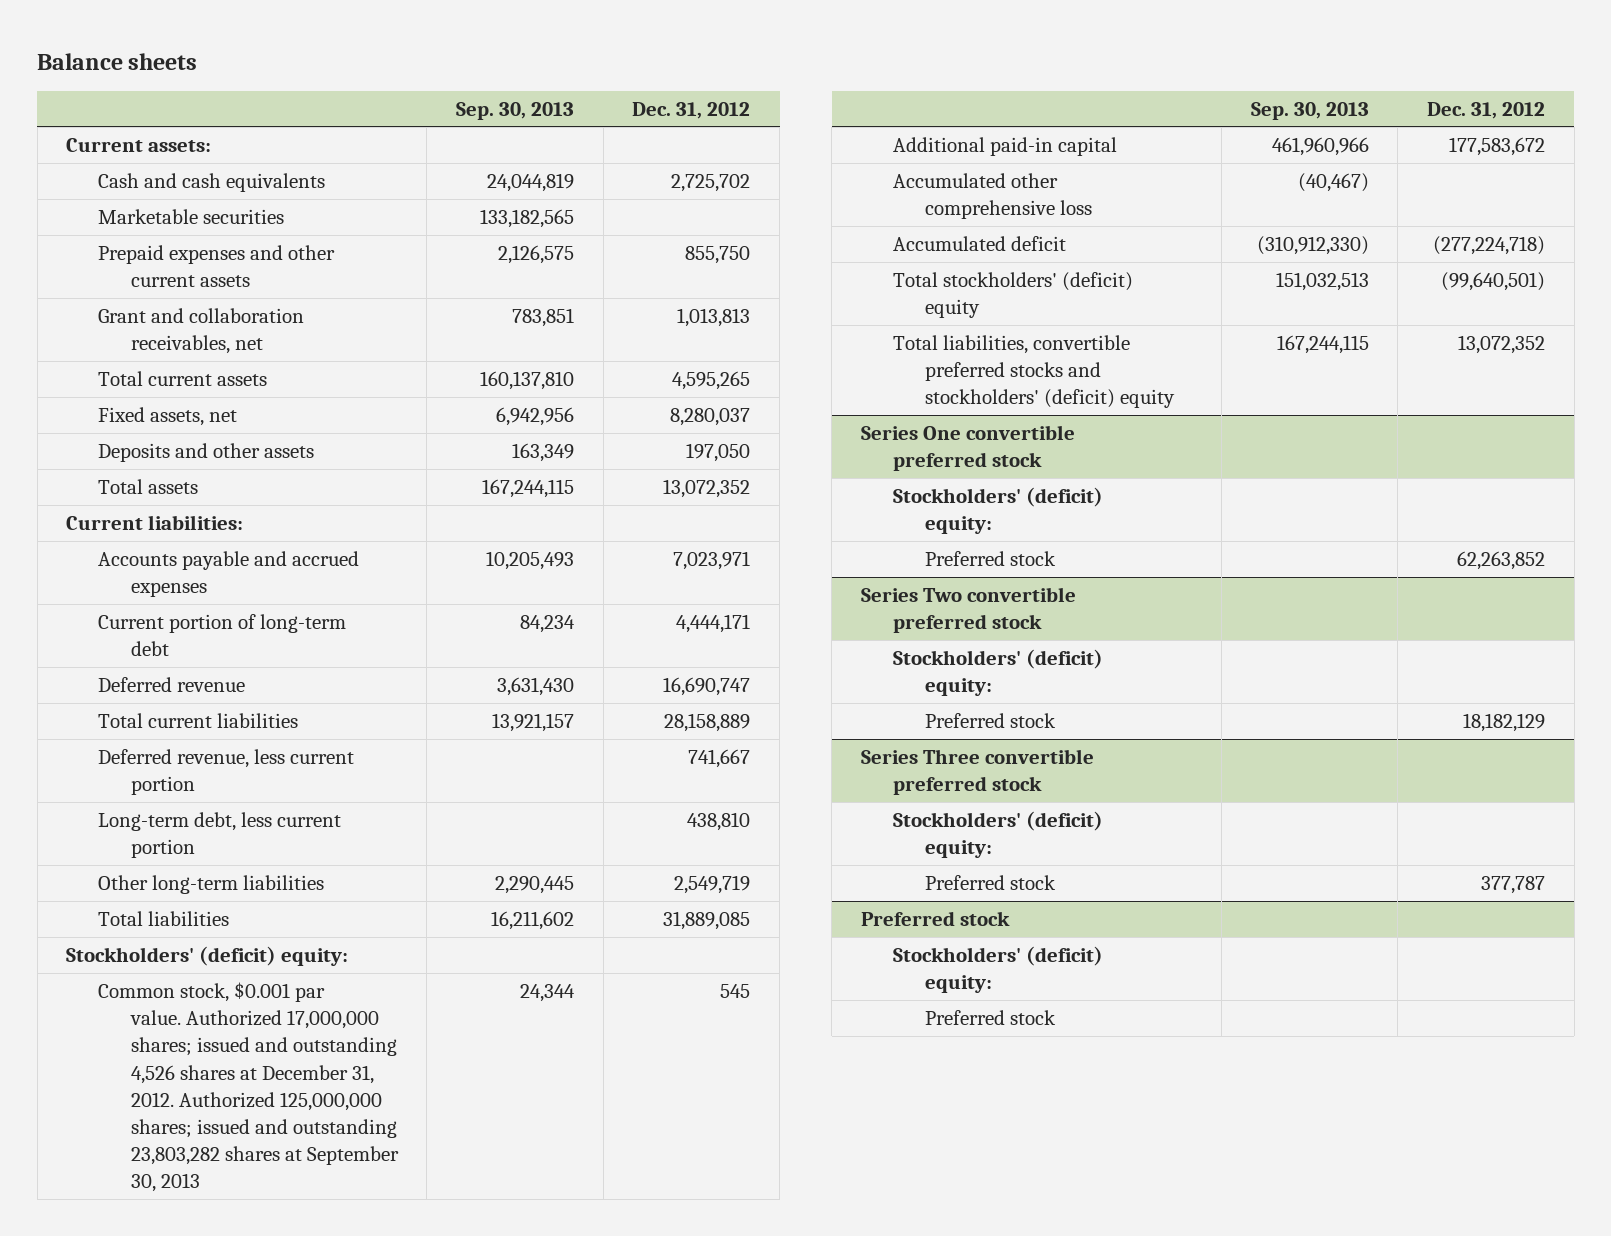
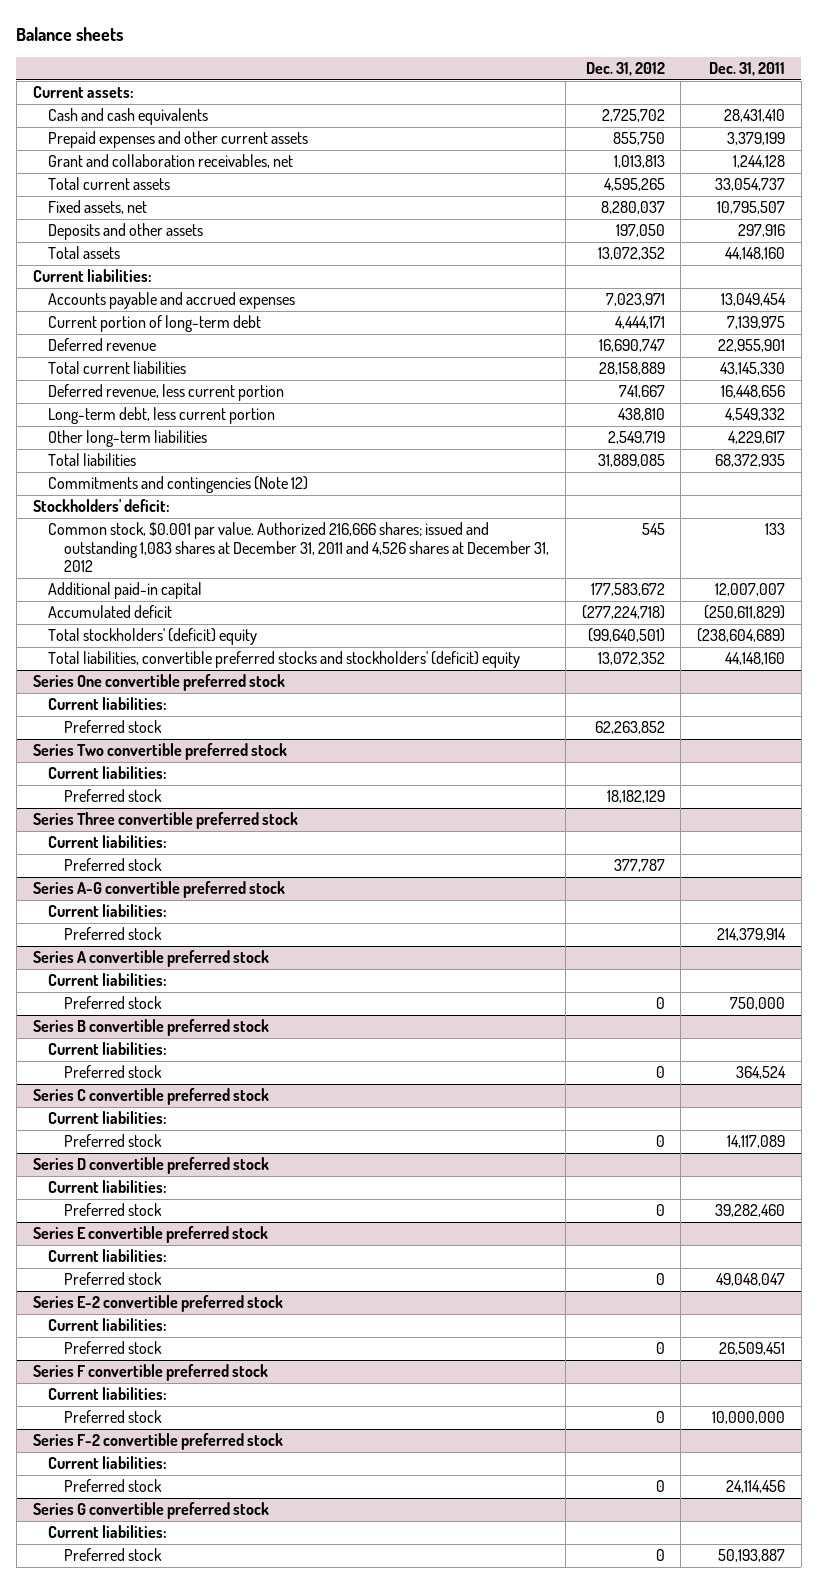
- | Sep. 30, 2013 | Dec. 31, 2012
+ | Dec. 31, 2012 | Dec. 31, 2011
- Marketable securities | 133,182,565 |
- Stockholders' (deficit) equity:
- Common stock, $0.001 par value. Authorized 17,000,000 shares; issued and outstanding 4,526 shares at December 31, 2012. Authorized 125,000,000 shares; issued and outstanding 23,803,282 shares at September 30, 2013 | 24,344 | 545
+ Commitments and contingencies (Note 12)
+ Stockholders' deficit:
+ Common stock, $0.001 par value. Authorized 216,666 shares; issued and outstanding 1,083 shares at December 31, 2011 and 4,526 shares at December 31, 2012 | 545 | 133
- Accumulated other comprehensive loss | (40,467) |
@ Series One convertible preferred stock
- Stockholders' (deficit) equity:
+ Current liabilities:
@ Series Two convertible preferred stock
- Stockholders' (deficit) equity:
+ Current liabilities:
@ Series Three convertible preferred stock
- Stockholders' (deficit) equity:
+ Current liabilities:
- Preferred stock
- Stockholders' (deficit) equity:
+ Series A-G convertible preferred stock
+ Current liabilities:
+ Series A convertible preferred stock
+ Current liabilities:
+ Preferred stock | 0 | 750,000
+ Series B convertible preferred stock
+ Current liabilities:
+ Preferred stock | 0 | 364,524
+ Series C convertible preferred stock
+ Current liabilities:
+ Preferred stock | 0 | 14,117,089
+ Series D convertible preferred stock
+ Current liabilities:
+ Preferred stock | 0 | 39,282,460
+ Series E convertible preferred stock
+ Current liabilities:
+ Preferred stock | 0 | 49,048,047
+ Series E-2 convertible preferred stock
+ Current liabilities:
+ Preferred stock | 0 | 26,509,451
+ Series F convertible preferred stock
+ Current liabilities:
+ Preferred stock | 0 | 10,000,000
+ Series F-2 convertible preferred stock
+ Current liabilities:
+ Preferred stock | 0 | 24,114,456
+ Series G convertible preferred stock
+ Current liabilities:
+ Preferred stock | 0 | 50,193,887

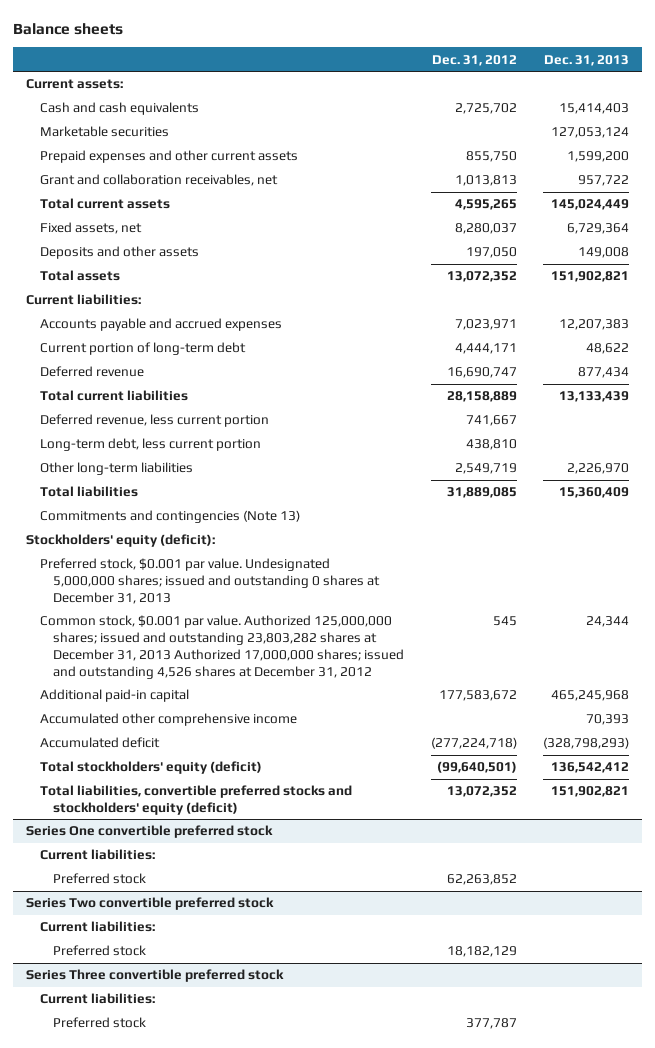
- | Dec. 31, 2012 | Dec. 31, 2011
+ | Dec. 31, 2012 | Dec. 31, 2013
+ Marketable securities | | 127,053,124
- Commitments and contingencies (Note 12)
- Stockholders' deficit:
- Common stock, $0.001 par value. Authorized 216,666 shares; issued and outstanding 1,083 shares at December 31, 2011 and 4,526 shares at December 31, 2012 | 545 | 133
+ Commitments and contingencies (Note 13)
+ Stockholders' equity (deficit):
+ Preferred stock, $0.001 par value. Undesignated 5,000,000 shares; issued and outstanding 0 shares at December 31, 2013
+ Common stock, $0.001 par value. Authorized 125,000,000 shares; issued and outstanding 23,803,282 shares at December 31, 2013 Authorized 17,000,000 shares; issued and outstanding 4,526 shares at December 31, 2012 | 545 | 24,344
+ Accumulated other comprehensive income | | 70,393
- Total stockholders' (deficit) equity | (99,640,501) | (238,604,689)
- Total liabilities, convertible preferred stocks and stockholders' (deficit) equity | 13,072,352 | 44,148,160
+ Total stockholders' equity (deficit) | (99,640,501) | 136,542,412
+ Total liabilities, convertible preferred stocks and stockholders' equity (deficit) | 13,072,352 | 151,902,821
- Series A-G convertible preferred stock
- Current liabilities:
- Preferred stock | | 214,379,914
- Series A convertible preferred stock
- Current liabilities:
- Preferred stock | 0 | 750,000
- Series B convertible preferred stock
- Current liabilities:
- Preferred stock | 0 | 364,524
- Series C convertible preferred stock
- Current liabilities:
- Preferred stock | 0 | 14,117,089
- Series D convertible preferred stock
- Current liabilities:
- Preferred stock | 0 | 39,282,460
- Series E convertible preferred stock
- Current liabilities:
- Preferred stock | 0 | 49,048,047
- Series E-2 convertible preferred stock
- Current liabilities:
- Preferred stock | 0 | 26,509,451
- Series F convertible preferred stock
- Current liabilities:
- Preferred stock | 0 | 10,000,000
- Series F-2 convertible preferred stock
- Current liabilities:
- Preferred stock | 0 | 24,114,456
- Series G convertible preferred stock
- Current liabilities:
- Preferred stock | 0 | 50,193,887

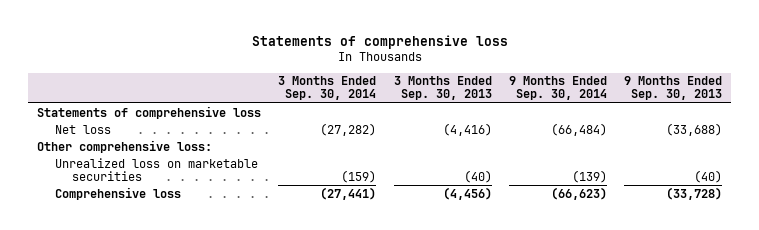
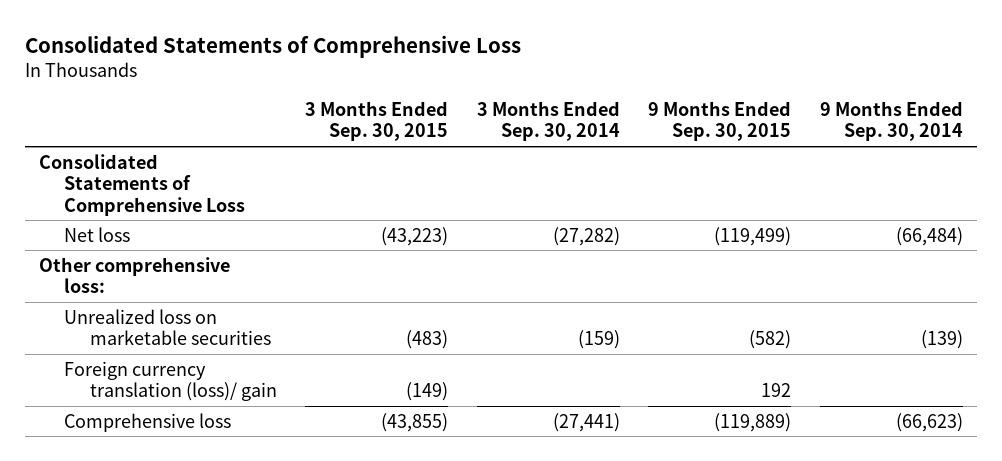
- Statements of comprehensive loss
+ Consolidated Statements of Comprehensive Loss
- | 3 Months Ended Sep. 30, 2014 | 3 Months Ended Sep. 30, 2013 | 9 Months Ended Sep. 30, 2014 | 9 Months Ended Sep. 30, 2013
+ | 3 Months Ended Sep. 30, 2015 | 3 Months Ended Sep. 30, 2014 | 9 Months Ended Sep. 30, 2015 | 9 Months Ended Sep. 30, 2014
- Statements of comprehensive loss
+ Consolidated Statements of Comprehensive Loss
+ Foreign currency translation (loss)/ gain | (149) | | 192 |

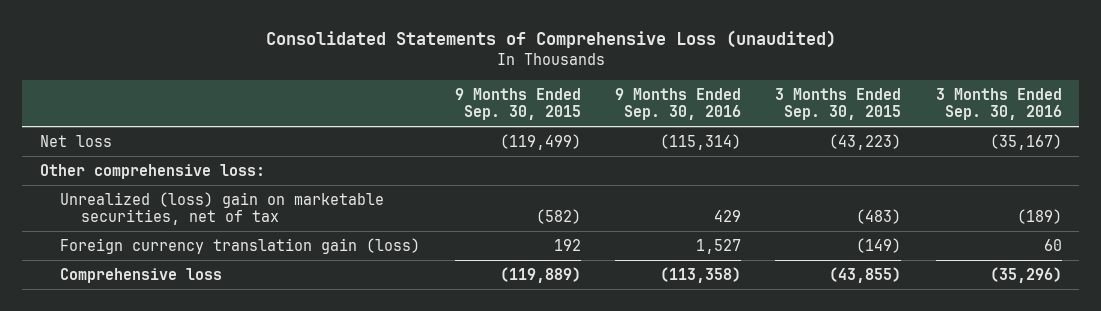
- Consolidated Statements of Comprehensive Loss
+ Consolidated Statements of Comprehensive Loss (unaudited)
- | 3 Months Ended Sep. 30, 2015 | 3 Months Ended Sep. 30, 2014 | 9 Months Ended Sep. 30, 2015 | 9 Months Ended Sep. 30, 2014
+ | 9 Months Ended Sep. 30, 2015 | 9 Months Ended Sep. 30, 2016 | 3 Months Ended Sep. 30, 2015 | 3 Months Ended Sep. 30, 2016
- Consolidated Statements of Comprehensive Loss
- Unrealized loss on marketable securities | (483) | (159) | (582) | (139)
- Foreign currency translation (loss)/ gain | (149) | | 192 |
+ Unrealized (loss) gain on marketable securities, net of tax | (582) | 429 | (483) | (189)
+ Foreign currency translation gain (loss) | 192 | 1,527 | (149) | 60

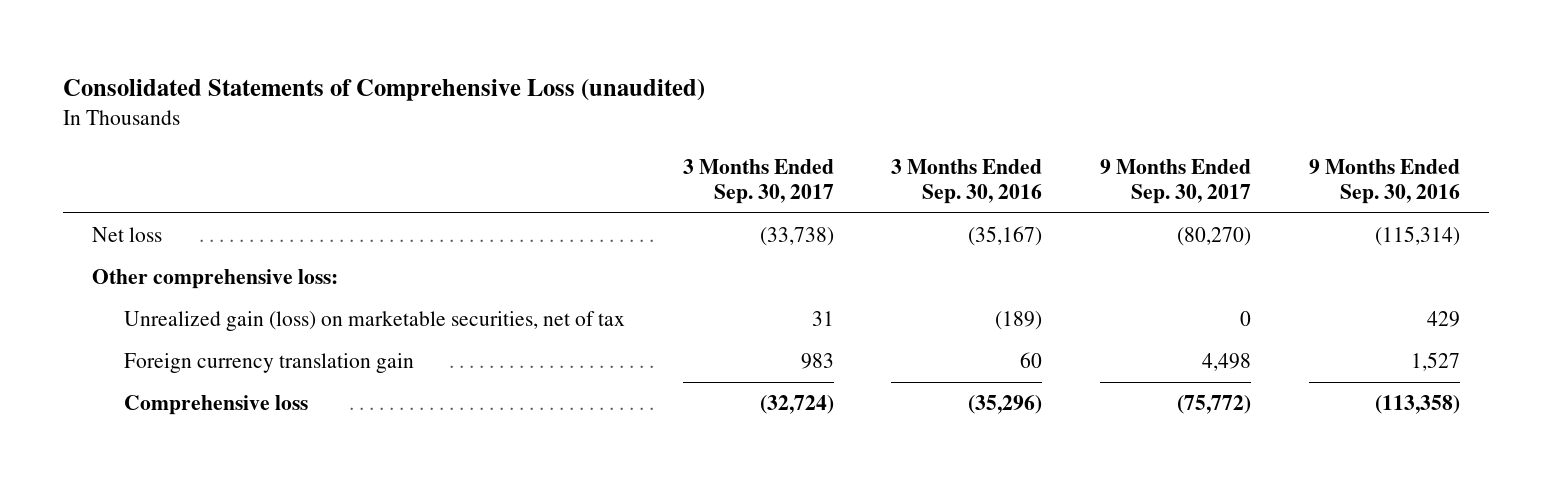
- | 9 Months Ended Sep. 30, 2015 | 9 Months Ended Sep. 30, 2016 | 3 Months Ended Sep. 30, 2015 | 3 Months Ended Sep. 30, 2016
+ | 3 Months Ended Sep. 30, 2017 | 3 Months Ended Sep. 30, 2016 | 9 Months Ended Sep. 30, 2017 | 9 Months Ended Sep. 30, 2016
- Unrealized (loss) gain on marketable securities, net of tax | (582) | 429 | (483) | (189)
- Foreign currency translation gain (loss) | 192 | 1,527 | (149) | 60
+ Unrealized gain (loss) on marketable securities, net of tax | 31 | (189) | 0 | 429
+ Foreign currency translation gain | 983 | 60 | 4,498 | 1,527

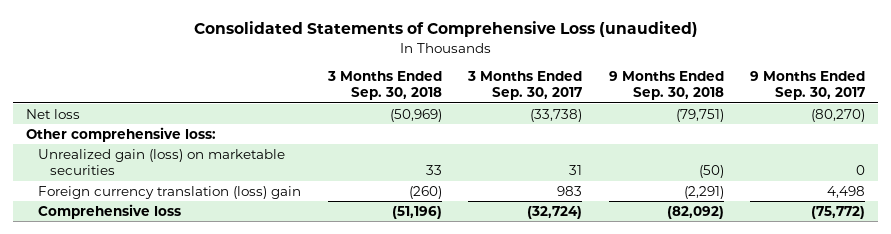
- | 3 Months Ended Sep. 30, 2017 | 3 Months Ended Sep. 30, 2016 | 9 Months Ended Sep. 30, 2017 | 9 Months Ended Sep. 30, 2016
+ | 3 Months Ended Sep. 30, 2018 | 3 Months Ended Sep. 30, 2017 | 9 Months Ended Sep. 30, 2018 | 9 Months Ended Sep. 30, 2017
- Unrealized gain (loss) on marketable securities, net of tax | 31 | (189) | 0 | 429
- Foreign currency translation gain | 983 | 60 | 4,498 | 1,527
+ Unrealized gain (loss) on marketable securities | 33 | 31 | (50) | 0
+ Foreign currency translation (loss) gain | (260) | 983 | (2,291) | 4,498

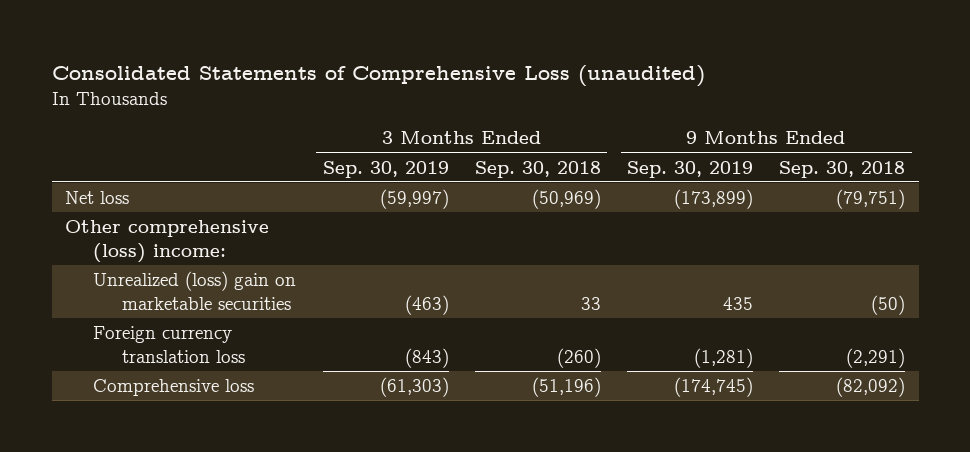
- | 3 Months Ended Sep. 30, 2018 | 3 Months Ended Sep. 30, 2017 | 9 Months Ended Sep. 30, 2018 | 9 Months Ended Sep. 30, 2017
+ | 3 Months Ended Sep. 30, 2019 | 3 Months Ended Sep. 30, 2018 | 9 Months Ended Sep. 30, 2019 | 9 Months Ended Sep. 30, 2018
- Other comprehensive loss:
- Unrealized gain (loss) on marketable securities | 33 | 31 | (50) | 0
- Foreign currency translation (loss) gain | (260) | 983 | (2,291) | 4,498
+ Other comprehensive (loss) income:
+ Unrealized (loss) gain on marketable securities | (463) | 33 | 435 | (50)
+ Foreign currency translation loss | (843) | (260) | (1,281) | (2,291)

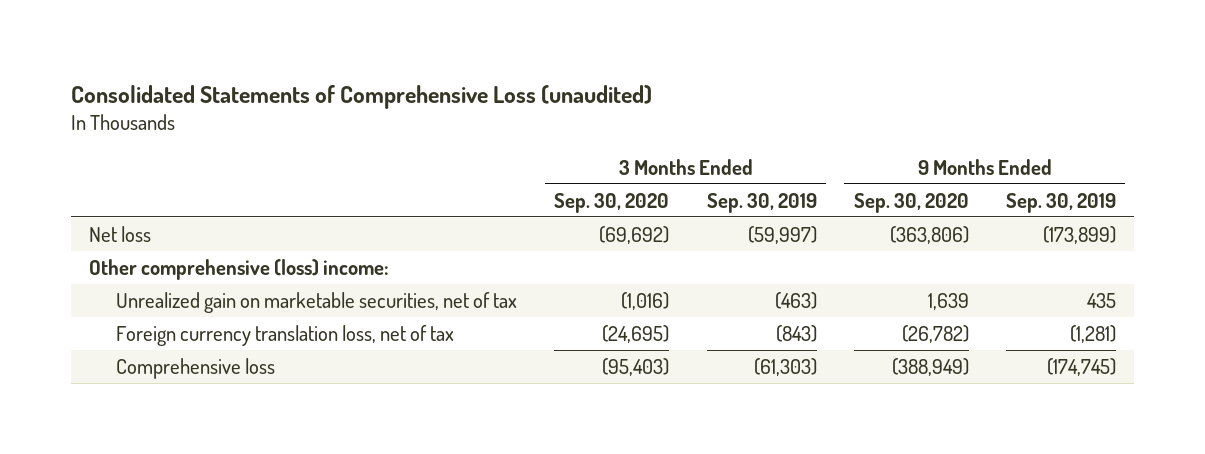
- | 3 Months Ended Sep. 30, 2019 | 3 Months Ended Sep. 30, 2018 | 9 Months Ended Sep. 30, 2019 | 9 Months Ended Sep. 30, 2018
+ | 3 Months Ended Sep. 30, 2020 | 3 Months Ended Sep. 30, 2019 | 9 Months Ended Sep. 30, 2020 | 9 Months Ended Sep. 30, 2019
- Unrealized (loss) gain on marketable securities | (463) | 33 | 435 | (50)
- Foreign currency translation loss | (843) | (260) | (1,281) | (2,291)
+ Unrealized gain on marketable securities, net of tax | (1,016) | (463) | 1,639 | 435
+ Foreign currency translation loss, net of tax | (24,695) | (843) | (26,782) | (1,281)

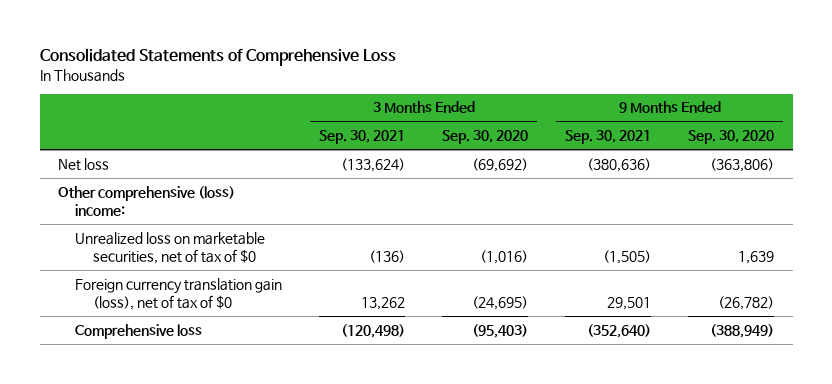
- Consolidated Statements of Comprehensive Loss (unaudited)
+ Consolidated Statements of Comprehensive Loss
- | 3 Months Ended Sep. 30, 2020 | 3 Months Ended Sep. 30, 2019 | 9 Months Ended Sep. 30, 2020 | 9 Months Ended Sep. 30, 2019
+ | 3 Months Ended Sep. 30, 2021 | 3 Months Ended Sep. 30, 2020 | 9 Months Ended Sep. 30, 2021 | 9 Months Ended Sep. 30, 2020
- Unrealized gain on marketable securities, net of tax | (1,016) | (463) | 1,639 | 435
- Foreign currency translation loss, net of tax | (24,695) | (843) | (26,782) | (1,281)
+ Unrealized loss on marketable securities, net of tax of $0 | (136) | (1,016) | (1,505) | 1,639
+ Foreign currency translation gain (loss), net of tax of $0 | 13,262 | (24,695) | 29,501 | (26,782)

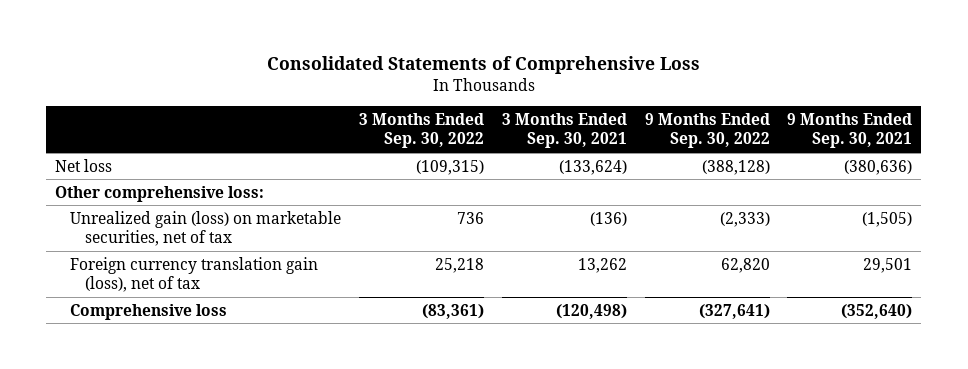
- | 3 Months Ended Sep. 30, 2021 | 3 Months Ended Sep. 30, 2020 | 9 Months Ended Sep. 30, 2021 | 9 Months Ended Sep. 30, 2020
+ | 3 Months Ended Sep. 30, 2022 | 3 Months Ended Sep. 30, 2021 | 9 Months Ended Sep. 30, 2022 | 9 Months Ended Sep. 30, 2021
- Other comprehensive (loss) income:
- Unrealized loss on marketable securities, net of tax of $0 | (136) | (1,016) | (1,505) | 1,639
- Foreign currency translation gain (loss), net of tax of $0 | 13,262 | (24,695) | 29,501 | (26,782)
+ Other comprehensive loss:
+ Unrealized gain (loss) on marketable securities, net of tax | 736 | (136) | (2,333) | (1,505)
+ Foreign currency translation gain (loss), net of tax | 25,218 | 13,262 | 62,820 | 29,501

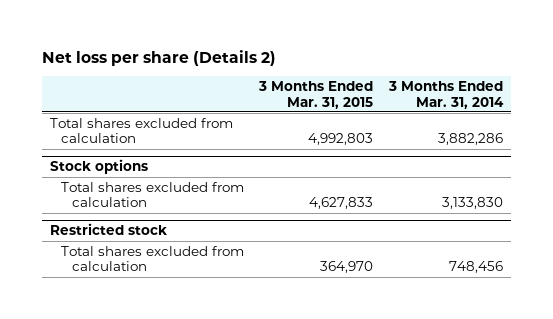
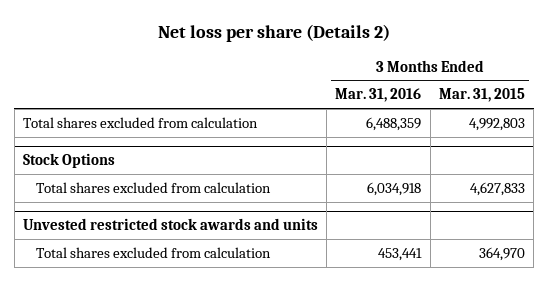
- | 3 Months Ended Mar. 31, 2015 | 3 Months Ended Mar. 31, 2014
+ | 3 Months Ended Mar. 31, 2016 | 3 Months Ended Mar. 31, 2015
- Stock options
+ Stock Options
- Restricted stock
+ Unvested restricted stock awards and units

